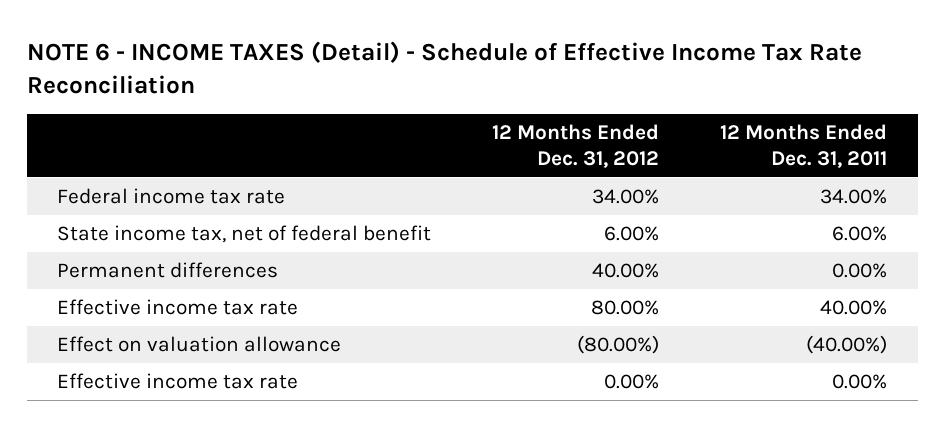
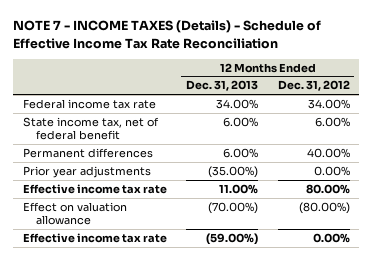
- NOTE 6 - INCOME TAXES (Detail) - Schedule of Effective Income Tax Rate Reconciliation
+ NOTE 7 - INCOME TAXES (Details) - Schedule of Effective Income Tax Rate Reconciliation
- | 12 Months Ended Dec. 31, 2012 | 12 Months Ended Dec. 31, 2011
+ | 12 Months Ended Dec. 31, 2013 | 12 Months Ended Dec. 31, 2012
+ Prior year adjustments | (35.00%) | 0.00%

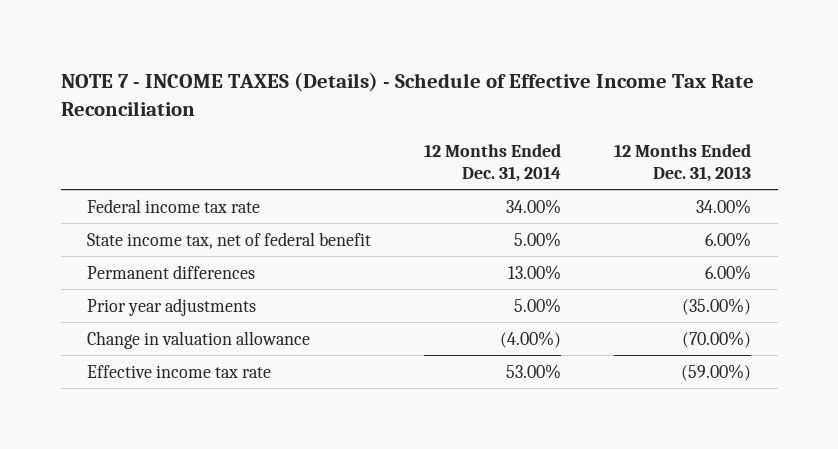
- | 12 Months Ended Dec. 31, 2013 | 12 Months Ended Dec. 31, 2012
+ | 12 Months Ended Dec. 31, 2014 | 12 Months Ended Dec. 31, 2013
- Effective income tax rate | 11.00% | 80.00%
- Effect on valuation allowance | (70.00%) | (80.00%)
+ Change in valuation allowance | (4.00%) | (70.00%)

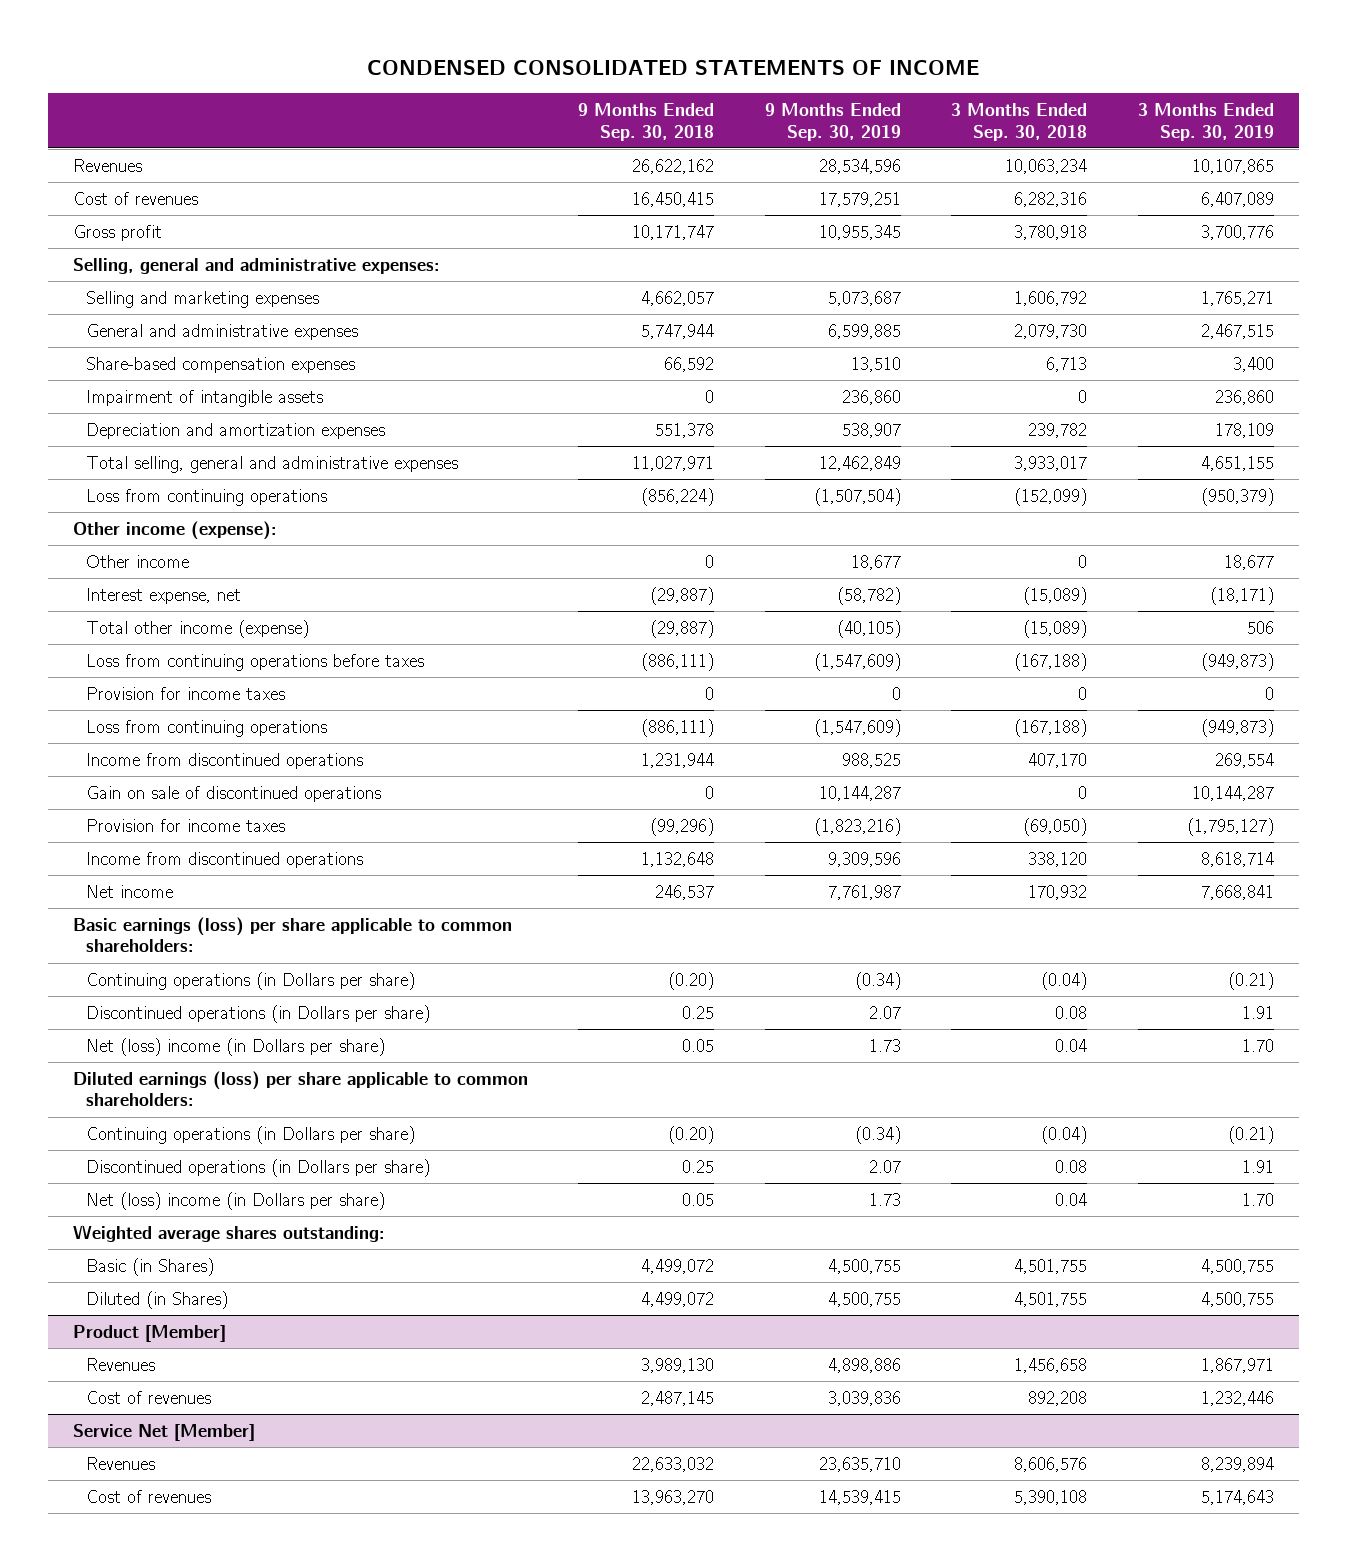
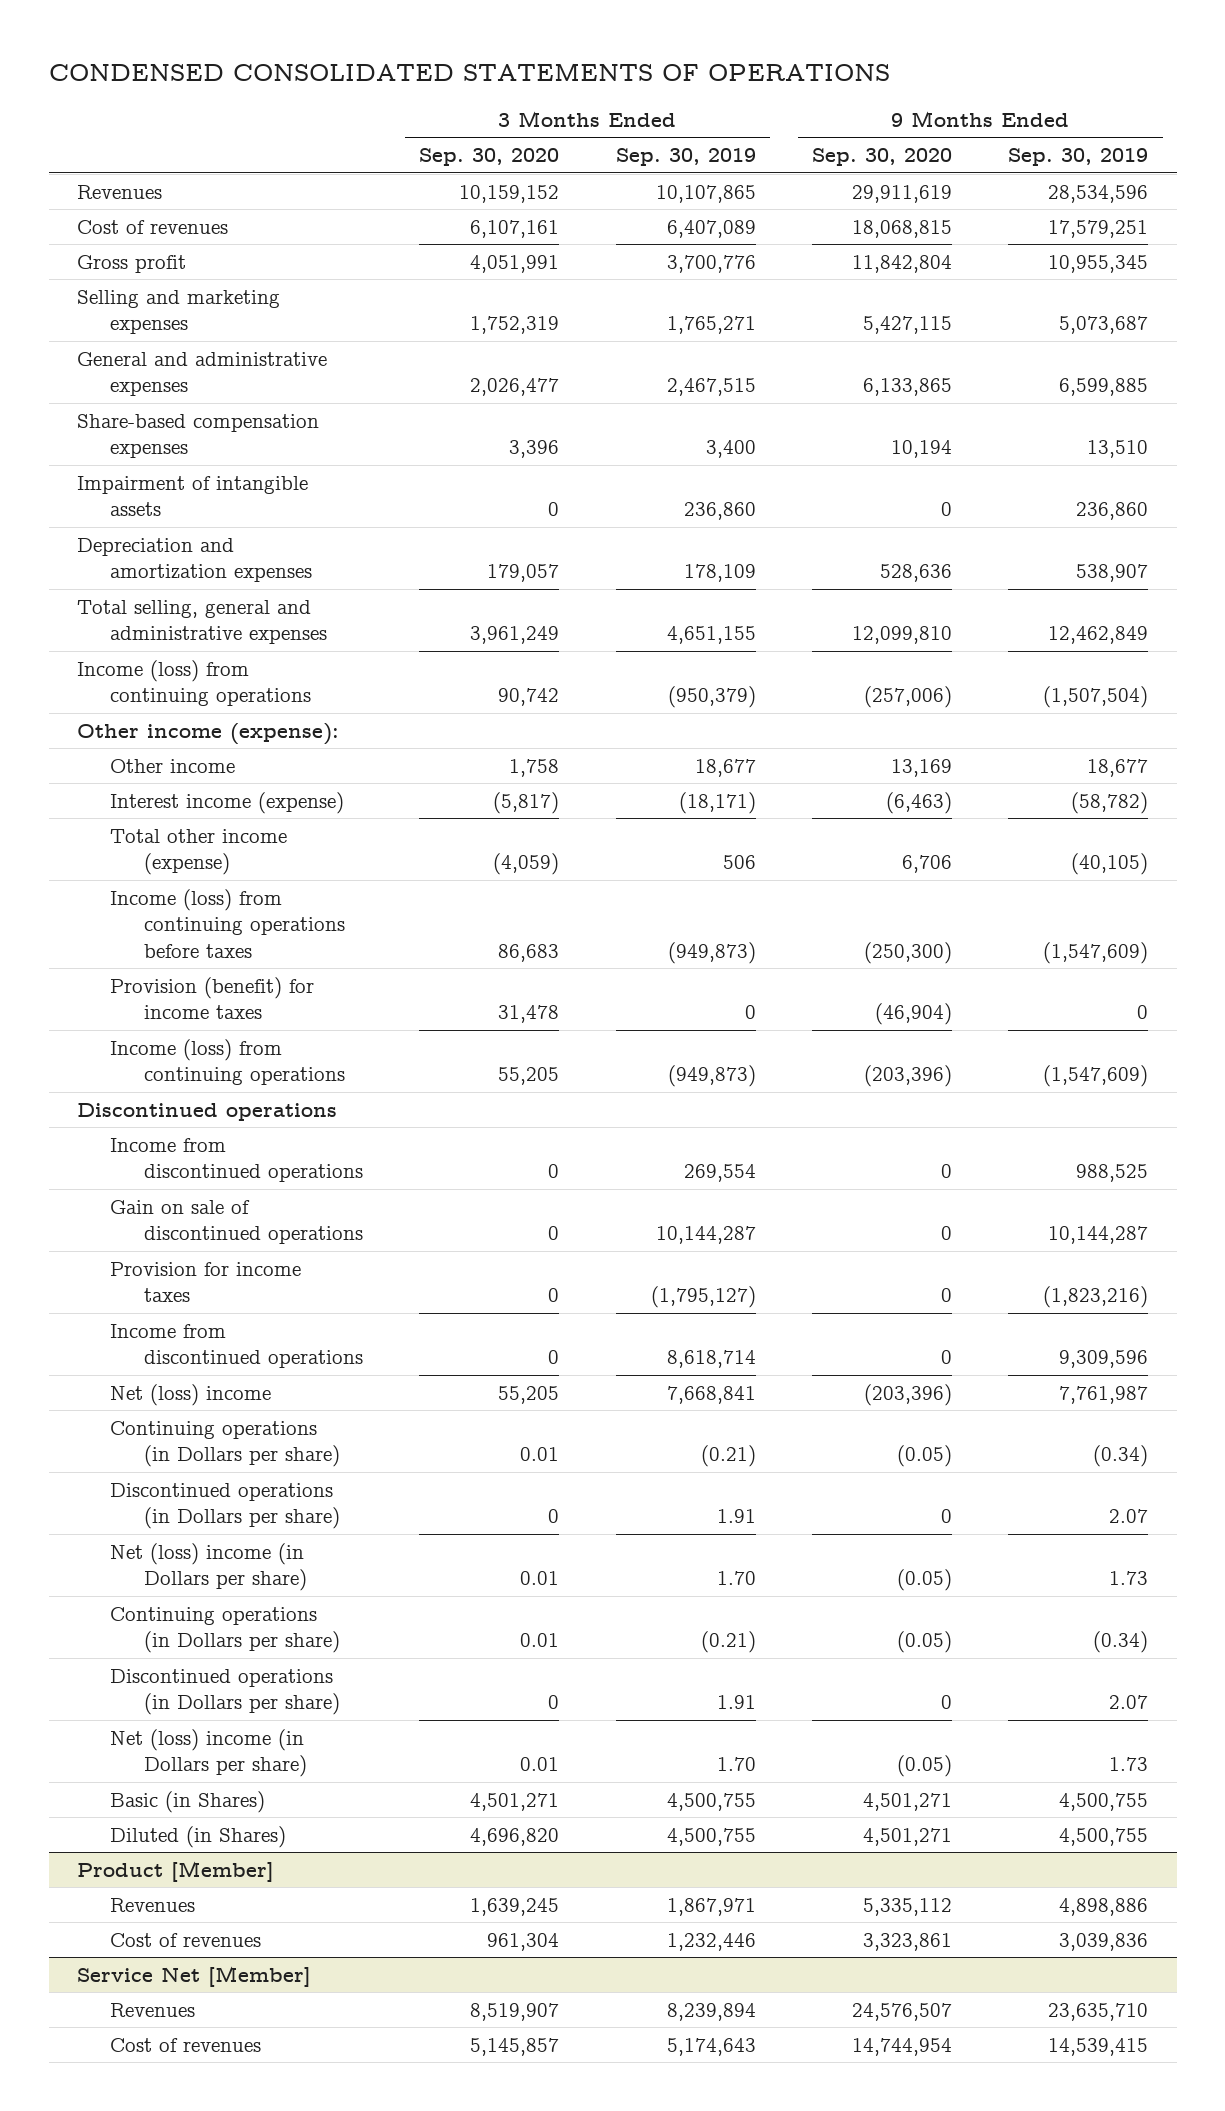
- CONDENSED CONSOLIDATED STATEMENTS OF INCOME
+ CONDENSED CONSOLIDATED STATEMENTS OF OPERATIONS
- | 9 Months Ended Sep. 30, 2018 | 9 Months Ended Sep. 30, 2019 | 3 Months Ended Sep. 30, 2018 | 3 Months Ended Sep. 30, 2019
+ | 3 Months Ended Sep. 30, 2020 | 3 Months Ended Sep. 30, 2019 | 9 Months Ended Sep. 30, 2020 | 9 Months Ended Sep. 30, 2019
- Selling, general and administrative expenses:
- Loss from continuing operations | (856,224) | (1,507,504) | (152,099) | (950,379)
+ Income (loss) from continuing operations | 90,742 | (950,379) | (257,006) | (1,507,504)
- Interest expense, net | (29,887) | (58,782) | (15,089) | (18,171)
+ Interest income (expense) | (5,817) | (18,171) | (6,463) | (58,782)
- Loss from continuing operations before taxes | (886,111) | (1,547,609) | (167,188) | (949,873)
- Provision for income taxes | 0 | 0 | 0 | 0
- Loss from continuing operations | (886,111) | (1,547,609) | (167,188) | (949,873)
+ Income (loss) from continuing operations before taxes | 86,683 | (949,873) | (250,300) | (1,547,609)
+ Provision (benefit) for income taxes | 31,478 | 0 | (46,904) | 0
+ Income (loss) from continuing operations | 55,205 | (949,873) | (203,396) | (1,547,609)
+ Discontinued operations
- Net income | 246,537 | 7,761,987 | 170,932 | 7,668,841
- Basic earnings (loss) per share applicable to common shareholders:
+ Net (loss) income | 55,205 | 7,668,841 | (203,396) | 7,761,987
- Diluted earnings (loss) per share applicable to common shareholders:
- Weighted average shares outstanding:

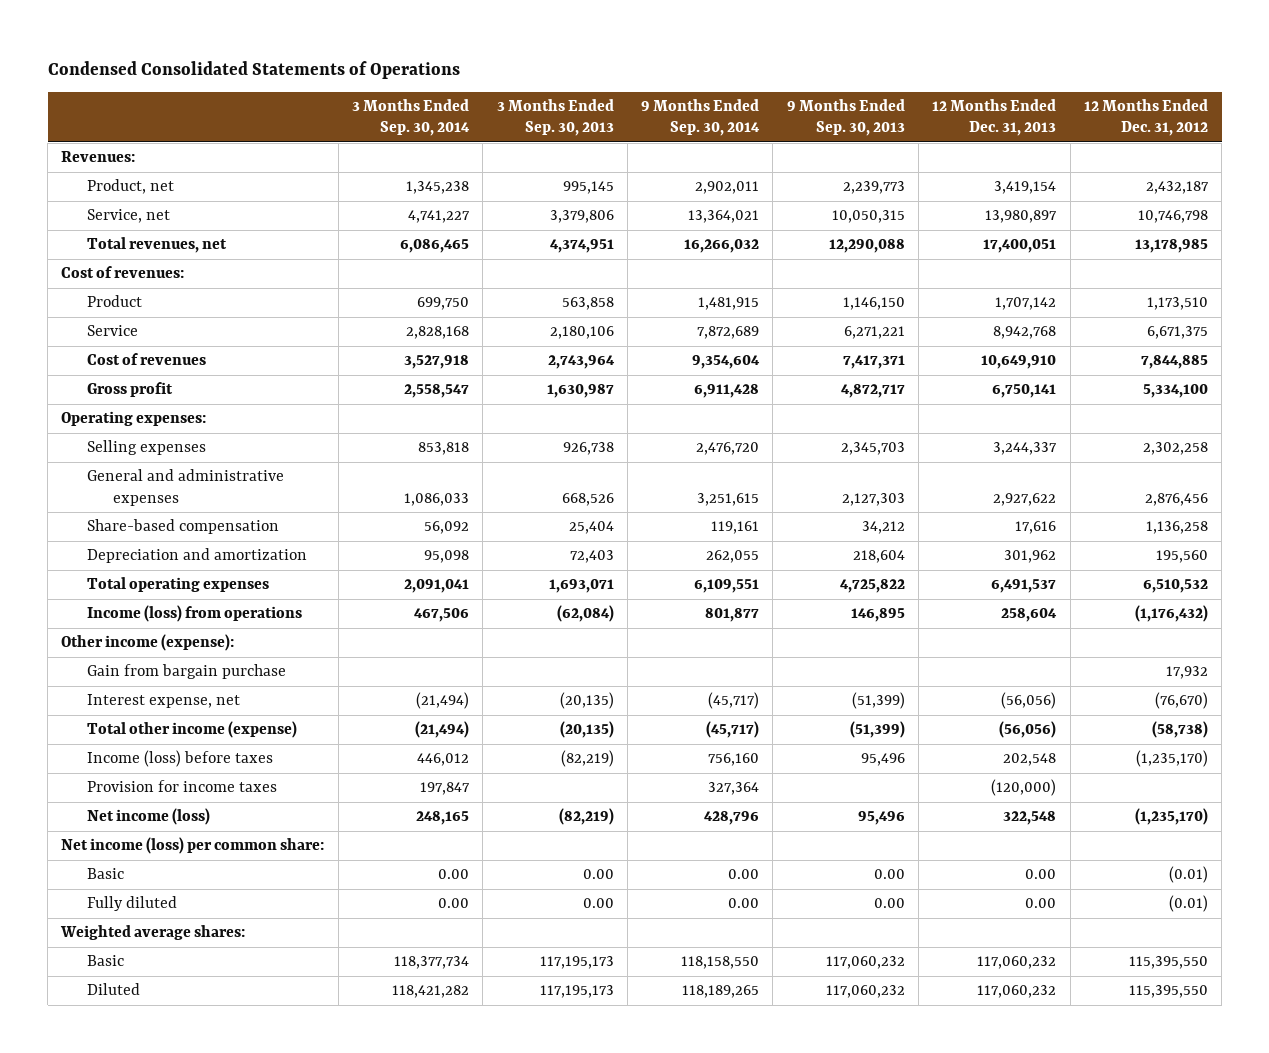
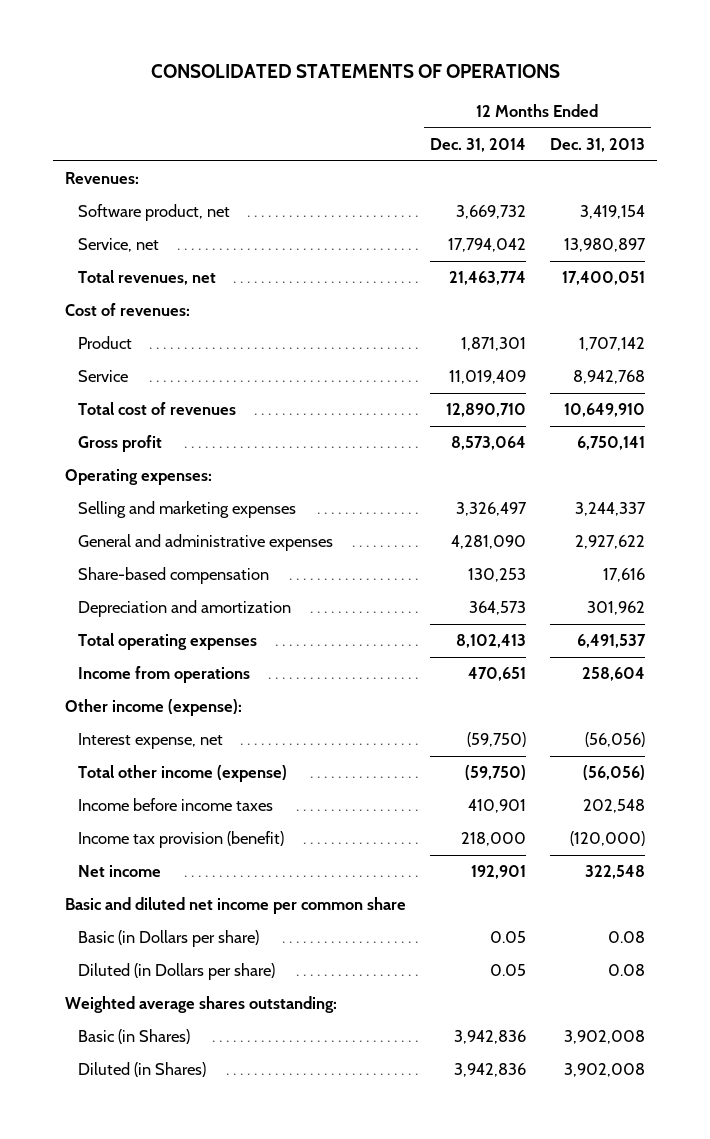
- Condensed Consolidated Statements of Operations
+ CONSOLIDATED STATEMENTS OF OPERATIONS
- | 3 Months Ended Sep. 30, 2014 | 3 Months Ended Sep. 30, 2013 | 9 Months Ended Sep. 30, 2014 | 9 Months Ended Sep. 30, 2013 | 12 Months Ended Dec. 31, 2013 | 12 Months Ended Dec. 31, 2012
+ | 12 Months Ended Dec. 31, 2014 | 12 Months Ended Dec. 31, 2013
- Product, net | 1,345,238 | 995,145 | 2,902,011 | 2,239,773 | 3,419,154 | 2,432,187
+ Software product, net | 3,669,732 | 3,419,154
- Cost of revenues | 3,527,918 | 2,743,964 | 9,354,604 | 7,417,371 | 10,649,910 | 7,844,885
+ Total cost of revenues | 12,890,710 | 10,649,910
- Selling expenses | 853,818 | 926,738 | 2,476,720 | 2,345,703 | 3,244,337 | 2,302,258
+ Selling and marketing expenses | 3,326,497 | 3,244,337
- Income (loss) from operations | 467,506 | (62,084) | 801,877 | 146,895 | 258,604 | (1,176,432)
+ Income from operations | 470,651 | 258,604
- Gain from bargain purchase | | | | | | 17,932
- Income (loss) before taxes | 446,012 | (82,219) | 756,160 | 95,496 | 202,548 | (1,235,170)
- Provision for income taxes | 197,847 | | 327,364 | | (120,000) |
- Net income (loss) | 248,165 | (82,219) | 428,796 | 95,496 | 322,548 | (1,235,170)
- Net income (loss) per common share:
- Basic | 0.00 | 0.00 | 0.00 | 0.00 | 0.00 | (0.01)
- Fully diluted | 0.00 | 0.00 | 0.00 | 0.00 | 0.00 | (0.01)
- Weighted average shares:
- Basic | 118,377,734 | 117,195,173 | 118,158,550 | 117,060,232 | 117,060,232 | 115,395,550
- Diluted | 118,421,282 | 117,195,173 | 118,189,265 | 117,060,232 | 117,060,232 | 115,395,550
+ Income before income taxes | 410,901 | 202,548
+ Income tax provision (benefit) | 218,000 | (120,000)
+ Net income | 192,901 | 322,548
+ Basic and diluted net income per common share
+ Basic (in Dollars per share) | 0.05 | 0.08
+ Diluted (in Dollars per share) | 0.05 | 0.08
+ Weighted average shares outstanding:
+ Basic (in Shares) | 3,942,836 | 3,902,008
+ Diluted (in Shares) | 3,942,836 | 3,902,008

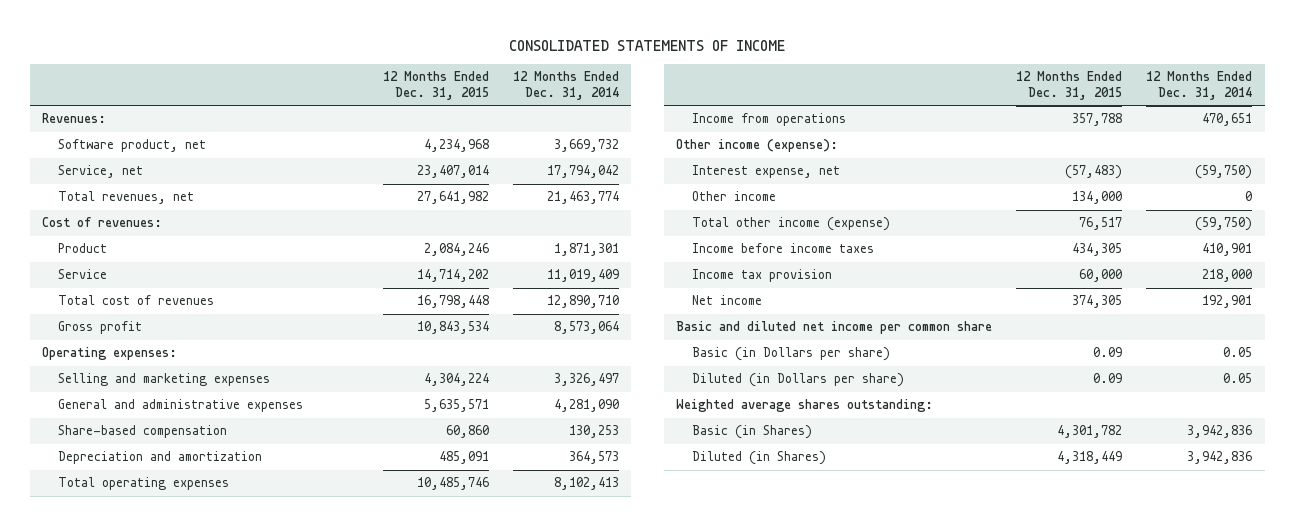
- CONSOLIDATED STATEMENTS OF OPERATIONS
+ CONSOLIDATED STATEMENTS OF INCOME
- | 12 Months Ended Dec. 31, 2014 | 12 Months Ended Dec. 31, 2013
+ | 12 Months Ended Dec. 31, 2015 | 12 Months Ended Dec. 31, 2014
+ Other income | 134,000 | 0
- Income tax provision (benefit) | 218,000 | (120,000)
+ Income tax provision | 60,000 | 218,000

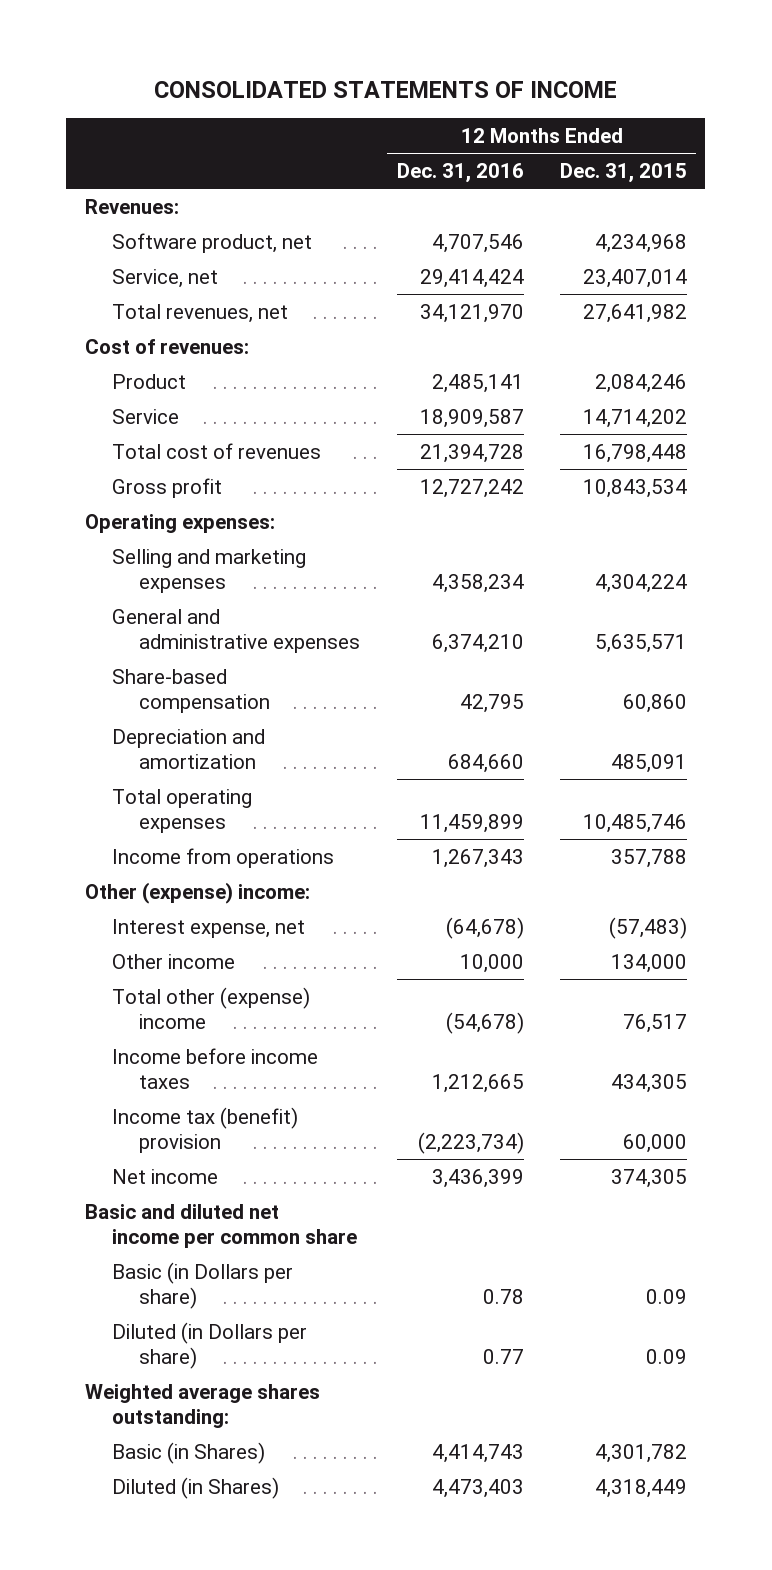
- | 12 Months Ended Dec. 31, 2015 | 12 Months Ended Dec. 31, 2014
+ | 12 Months Ended Dec. 31, 2016 | 12 Months Ended Dec. 31, 2015
- Other income (expense):
+ Other (expense) income:
- Total other income (expense) | 76,517 | (59,750)
+ Total other (expense) income | (54,678) | 76,517
- Income tax provision | 60,000 | 218,000
+ Income tax (benefit) provision | (2,223,734) | 60,000

